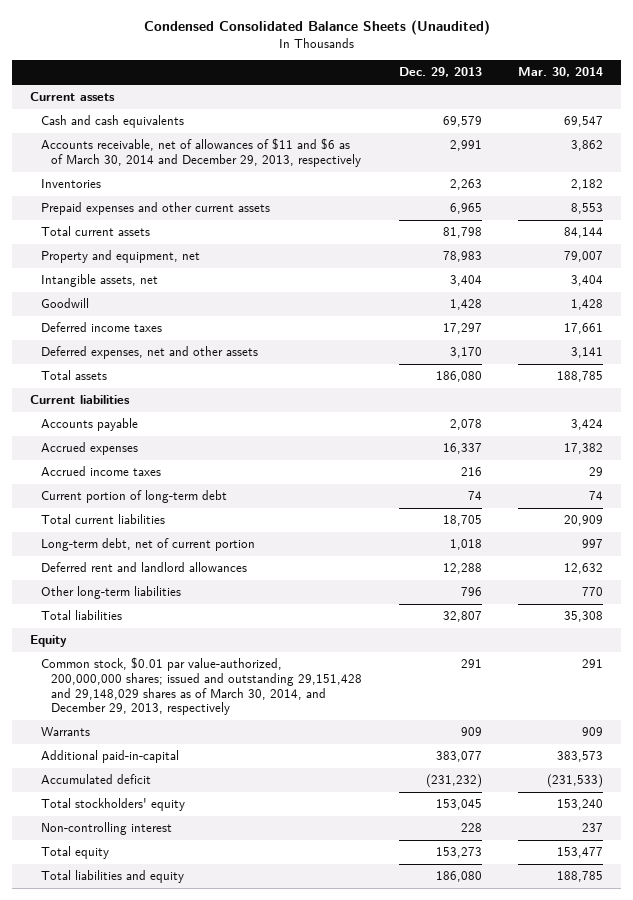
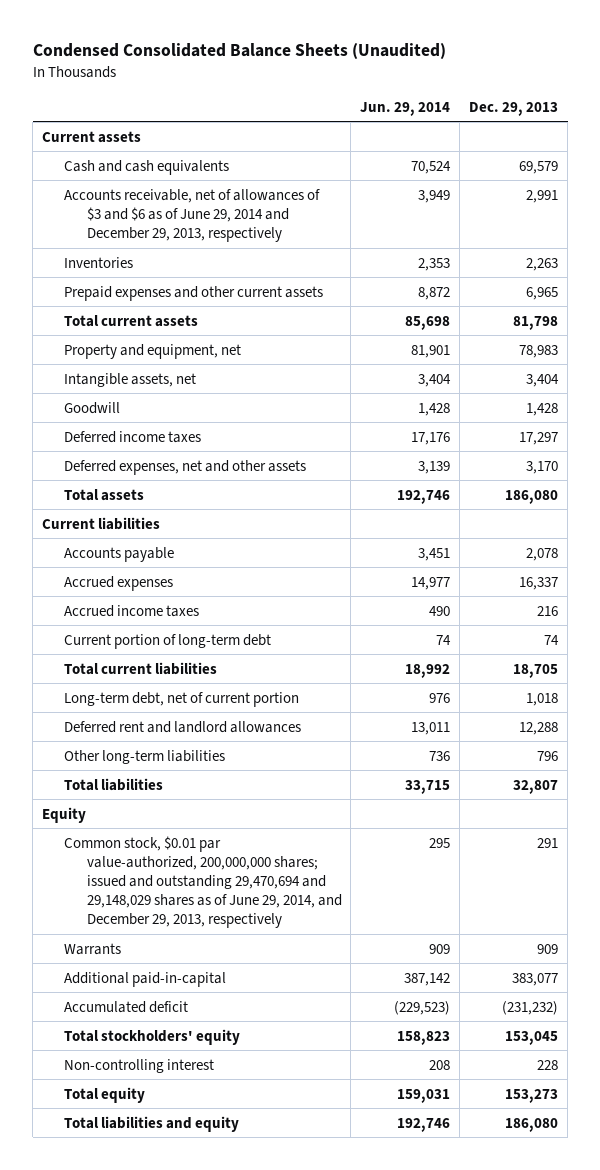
- | Dec. 29, 2013 | Mar. 30, 2014
+ | Jun. 29, 2014 | Dec. 29, 2013
- Accounts receivable, net of allowances of $11 and $6 as of March 30, 2014 and December 29, 2013, respectively | 2,991 | 3,862
+ Accounts receivable, net of allowances of $3 and $6 as of June 29, 2014 and December 29, 2013, respectively | 3,949 | 2,991
- Common stock, $0.01 par value-authorized, 200,000,000 shares; issued and outstanding 29,151,428 and 29,148,029 shares as of March 30, 2014, and December 29, 2013, respectively | 291 | 291
+ Common stock, $0.01 par value-authorized, 200,000,000 shares; issued and outstanding 29,470,694 and 29,148,029 shares as of June 29, 2014, and December 29, 2013, respectively | 295 | 291

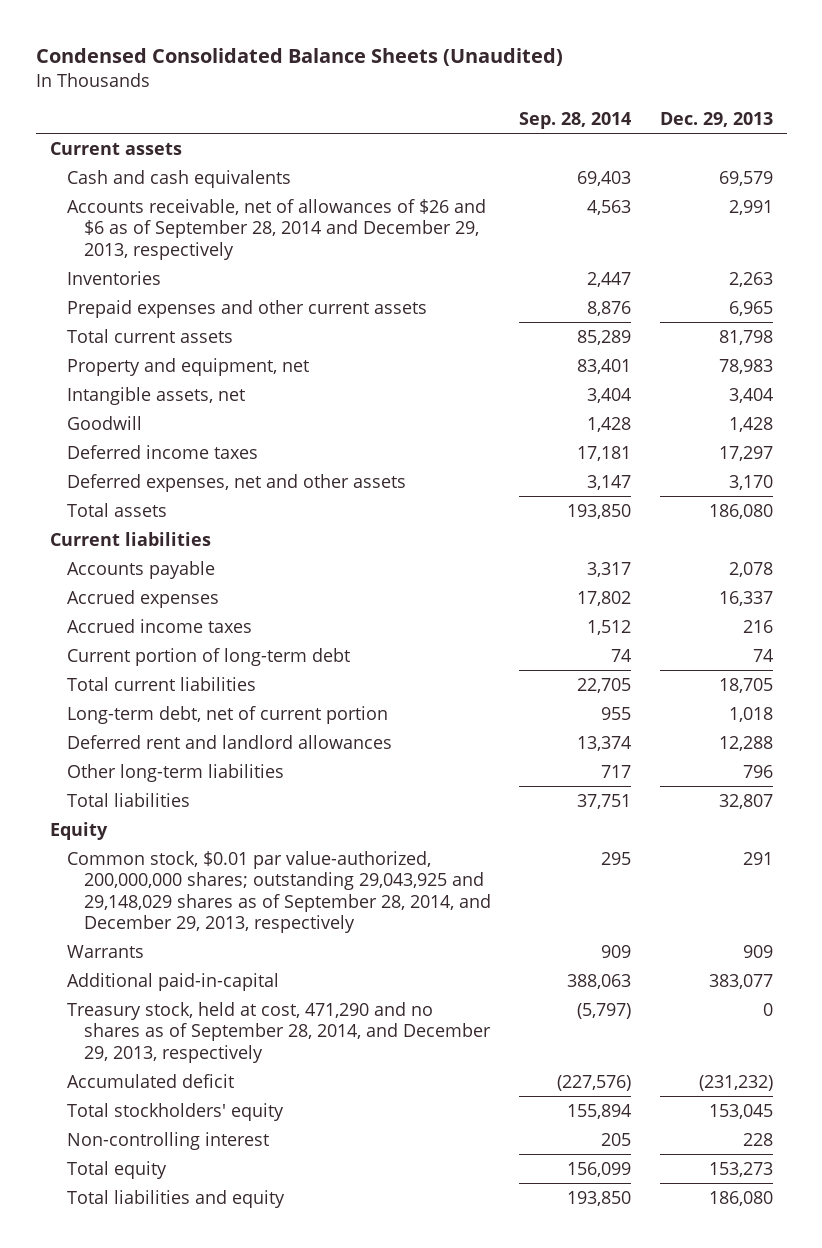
- | Jun. 29, 2014 | Dec. 29, 2013
+ | Sep. 28, 2014 | Dec. 29, 2013
- Accounts receivable, net of allowances of $3 and $6 as of June 29, 2014 and December 29, 2013, respectively | 3,949 | 2,991
+ Accounts receivable, net of allowances of $26 and $6 as of September 28, 2014 and December 29, 2013, respectively | 4,563 | 2,991
- Common stock, $0.01 par value-authorized, 200,000,000 shares; issued and outstanding 29,470,694 and 29,148,029 shares as of June 29, 2014, and December 29, 2013, respectively | 295 | 291
+ Common stock, $0.01 par value-authorized, 200,000,000 shares; outstanding 29,043,925 and 29,148,029 shares as of September 28, 2014, and December 29, 2013, respectively | 295 | 291
+ Treasury stock, held at cost, 471,290 and no shares as of September 28, 2014, and December 29, 2013, respectively | (5,797) | 0

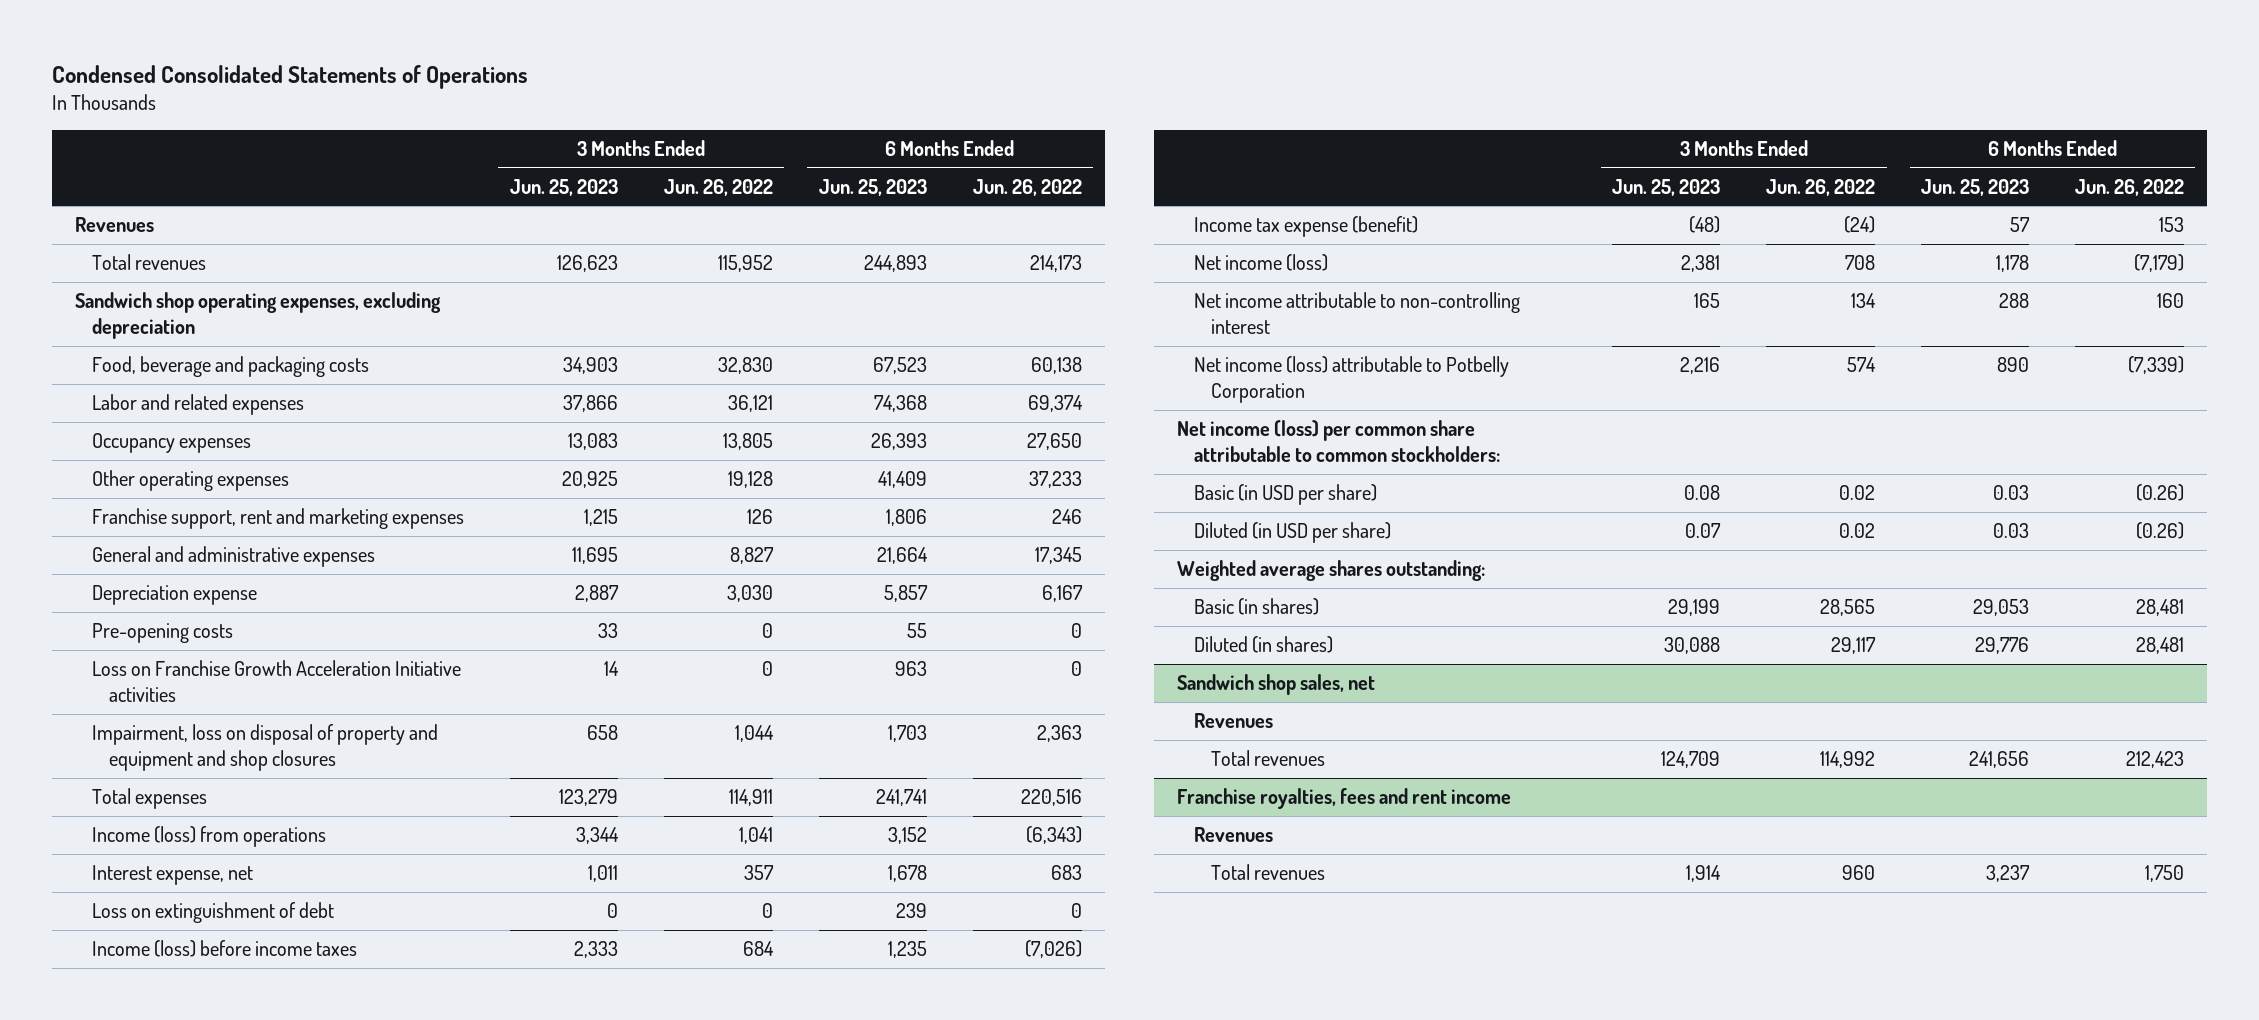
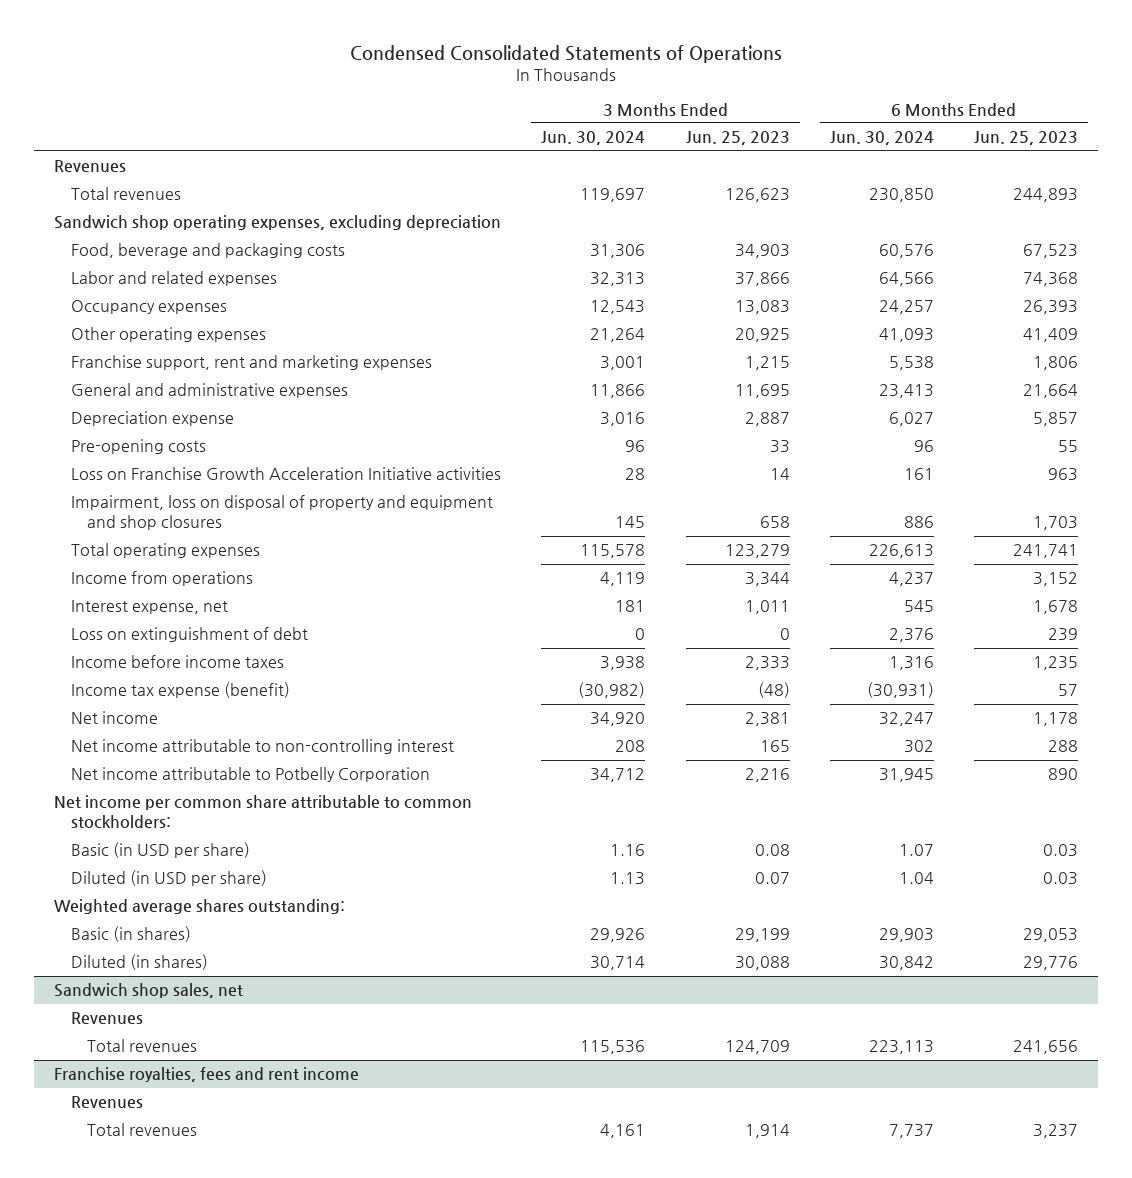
- | 3 Months Ended Jun. 25, 2023 | 3 Months Ended Jun. 26, 2022 | 6 Months Ended Jun. 25, 2023 | 6 Months Ended Jun. 26, 2022
+ | 3 Months Ended Jun. 30, 2024 | 3 Months Ended Jun. 25, 2023 | 6 Months Ended Jun. 30, 2024 | 6 Months Ended Jun. 25, 2023
- Total expenses | 123,279 | 114,911 | 241,741 | 220,516
- Income (loss) from operations | 3,344 | 1,041 | 3,152 | (6,343)
+ Total operating expenses | 115,578 | 123,279 | 226,613 | 241,741
+ Income from operations | 4,119 | 3,344 | 4,237 | 3,152
- Income (loss) before income taxes | 2,333 | 684 | 1,235 | (7,026)
+ Income before income taxes | 3,938 | 2,333 | 1,316 | 1,235
- Net income (loss) | 2,381 | 708 | 1,178 | (7,179)
+ Net income | 34,920 | 2,381 | 32,247 | 1,178
- Net income (loss) attributable to Potbelly Corporation | 2,216 | 574 | 890 | (7,339)
- Net income (loss) per common share attributable to common stockholders:
+ Net income attributable to Potbelly Corporation | 34,712 | 2,216 | 31,945 | 890
+ Net income per common share attributable to common stockholders:

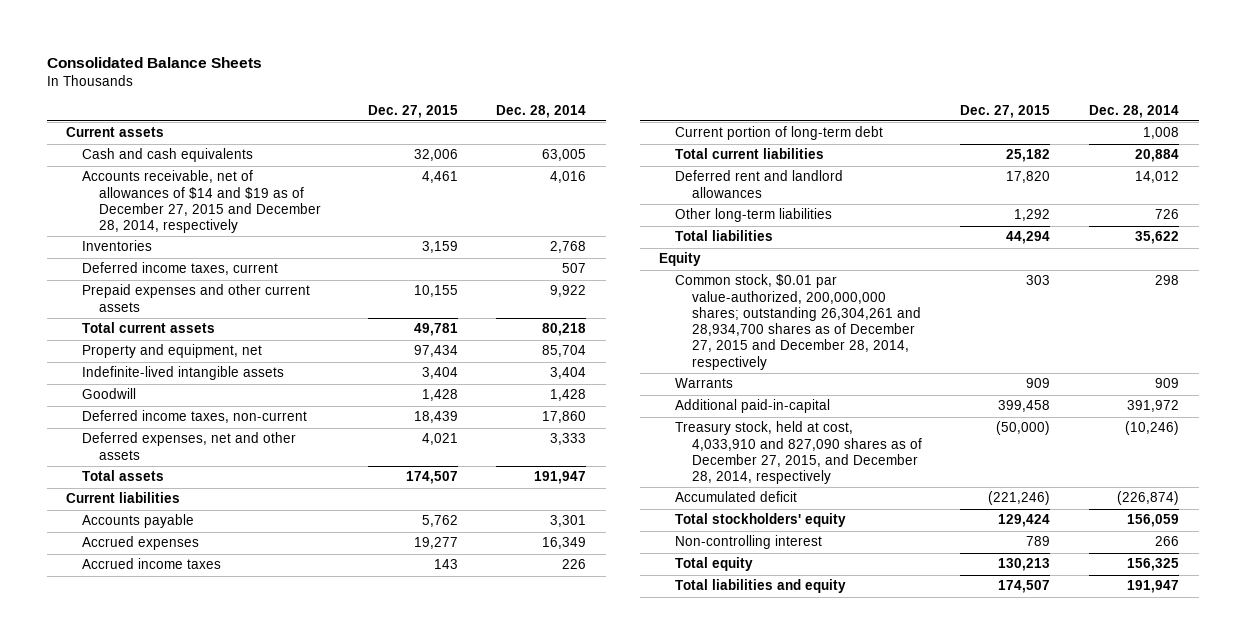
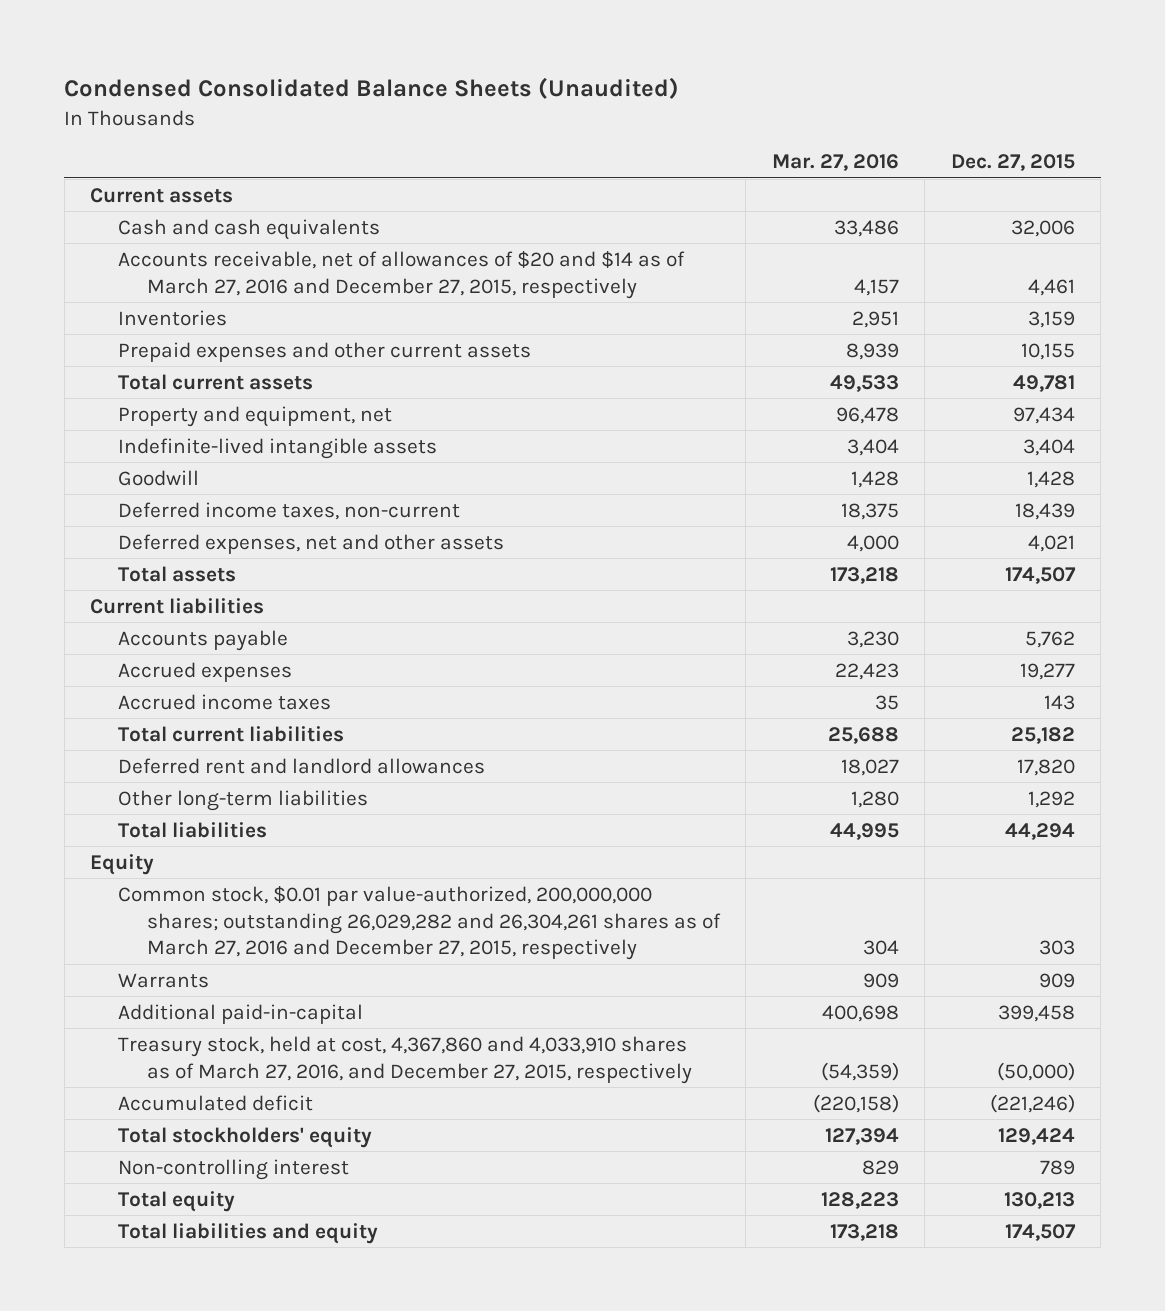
- Consolidated Balance Sheets
+ Condensed Consolidated Balance Sheets (Unaudited)
- | Dec. 27, 2015 | Dec. 28, 2014
+ | Mar. 27, 2016 | Dec. 27, 2015
- Accounts receivable, net of allowances of $14 and $19 as of December 27, 2015 and December 28, 2014, respectively | 4,461 | 4,016
+ Accounts receivable, net of allowances of $20 and $14 as of March 27, 2016 and December 27, 2015, respectively | 4,157 | 4,461
- Deferred income taxes, current | | 507
- Current portion of long-term debt | | 1,008
- Common stock, $0.01 par value-authorized, 200,000,000 shares; outstanding 26,304,261 and 28,934,700 shares as of December 27, 2015 and December 28, 2014, respectively | 303 | 298
+ Common stock, $0.01 par value-authorized, 200,000,000 shares; outstanding 26,029,282 and 26,304,261 shares as of March 27, 2016 and December 27, 2015, respectively | 304 | 303
- Treasury stock, held at cost, 4,033,910 and 827,090 shares as of December 27, 2015, and December 28, 2014, respectively | (50,000) | (10,246)
+ Treasury stock, held at cost, 4,367,860 and 4,033,910 shares as of March 27, 2016, and December 27, 2015, respectively | (54,359) | (50,000)

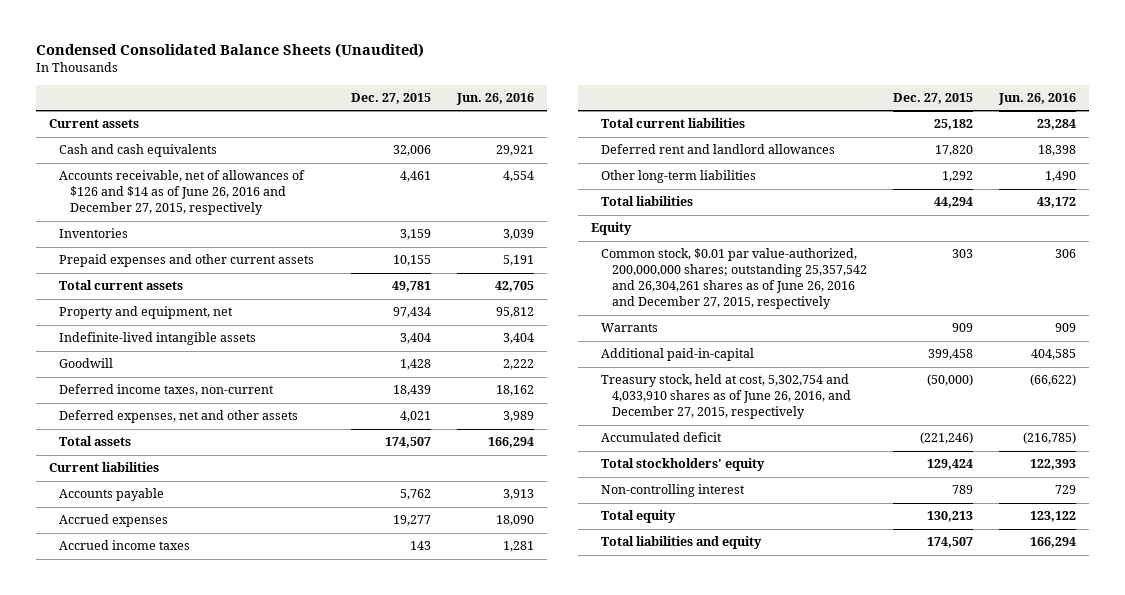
- | Mar. 27, 2016 | Dec. 27, 2015
+ | Dec. 27, 2015 | Jun. 26, 2016
- Accounts receivable, net of allowances of $20 and $14 as of March 27, 2016 and December 27, 2015, respectively | 4,157 | 4,461
+ Accounts receivable, net of allowances of $126 and $14 as of June 26, 2016 and December 27, 2015, respectively | 4,461 | 4,554
- Common stock, $0.01 par value-authorized, 200,000,000 shares; outstanding 26,029,282 and 26,304,261 shares as of March 27, 2016 and December 27, 2015, respectively | 304 | 303
+ Common stock, $0.01 par value-authorized, 200,000,000 shares; outstanding 25,357,542 and 26,304,261 shares as of June 26, 2016 and December 27, 2015, respectively | 303 | 306
- Treasury stock, held at cost, 4,367,860 and 4,033,910 shares as of March 27, 2016, and December 27, 2015, respectively | (54,359) | (50,000)
+ Treasury stock, held at cost, 5,302,754 and 4,033,910 shares as of June 26, 2016, and December 27, 2015, respectively | (50,000) | (66,622)

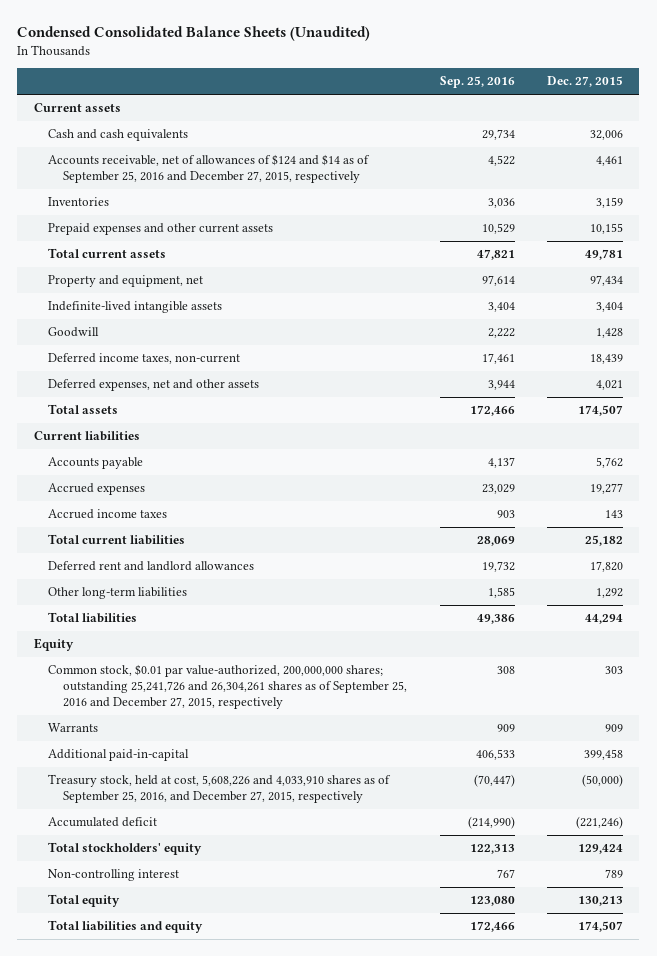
- | Dec. 27, 2015 | Jun. 26, 2016
+ | Sep. 25, 2016 | Dec. 27, 2015
- Accounts receivable, net of allowances of $126 and $14 as of June 26, 2016 and December 27, 2015, respectively | 4,461 | 4,554
+ Accounts receivable, net of allowances of $124 and $14 as of September 25, 2016 and December 27, 2015, respectively | 4,522 | 4,461
- Common stock, $0.01 par value-authorized, 200,000,000 shares; outstanding 25,357,542 and 26,304,261 shares as of June 26, 2016 and December 27, 2015, respectively | 303 | 306
+ Common stock, $0.01 par value-authorized, 200,000,000 shares; outstanding 25,241,726 and 26,304,261 shares as of September 25, 2016 and December 27, 2015, respectively | 308 | 303
- Treasury stock, held at cost, 5,302,754 and 4,033,910 shares as of June 26, 2016, and December 27, 2015, respectively | (50,000) | (66,622)
+ Treasury stock, held at cost, 5,608,226 and 4,033,910 shares as of September 25, 2016, and December 27, 2015, respectively | (70,447) | (50,000)

